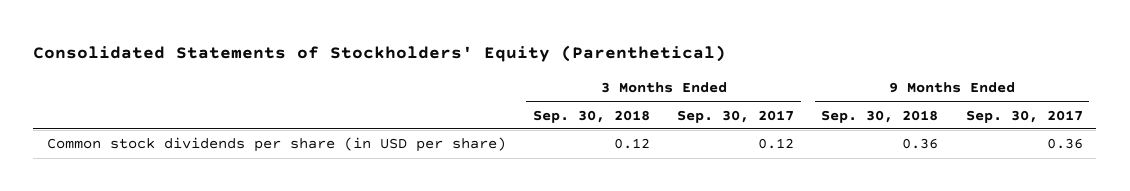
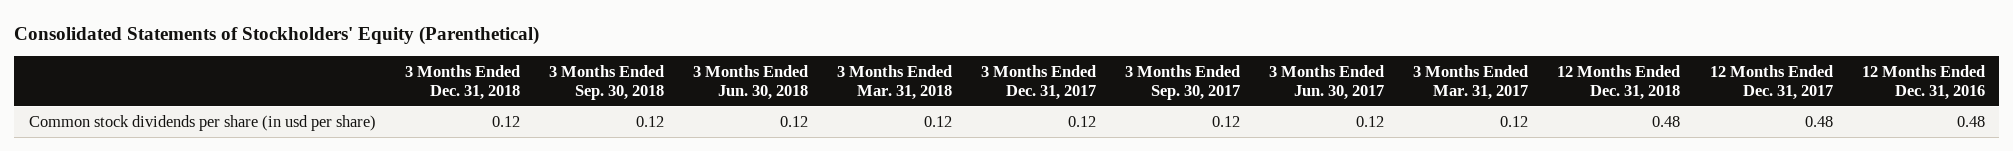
- | 3 Months Ended Sep. 30, 2018 | 3 Months Ended Sep. 30, 2017 | 9 Months Ended Sep. 30, 2018 | 9 Months Ended Sep. 30, 2017
+ | 3 Months Ended Dec. 31, 2018 | 3 Months Ended Sep. 30, 2018 | 3 Months Ended Jun. 30, 2018 | 3 Months Ended Mar. 31, 2018 | 3 Months Ended Dec. 31, 2017 | 3 Months Ended Sep. 30, 2017 | 3 Months Ended Jun. 30, 2017 | 3 Months Ended Mar. 31, 2017 | 12 Months Ended Dec. 31, 2018 | 12 Months Ended Dec. 31, 2017 | 12 Months Ended Dec. 31, 2016
- Common stock dividends per share (in USD per share) | 0.12 | 0.12 | 0.36 | 0.36
+ Common stock dividends per share (in usd per share) | 0.12 | 0.12 | 0.12 | 0.12 | 0.12 | 0.12 | 0.12 | 0.12 | 0.48 | 0.48 | 0.48

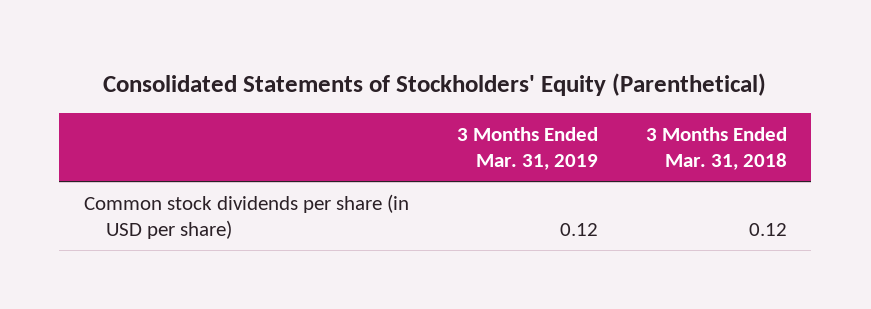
- | 3 Months Ended Dec. 31, 2018 | 3 Months Ended Sep. 30, 2018 | 3 Months Ended Jun. 30, 2018 | 3 Months Ended Mar. 31, 2018 | 3 Months Ended Dec. 31, 2017 | 3 Months Ended Sep. 30, 2017 | 3 Months Ended Jun. 30, 2017 | 3 Months Ended Mar. 31, 2017 | 12 Months Ended Dec. 31, 2018 | 12 Months Ended Dec. 31, 2017 | 12 Months Ended Dec. 31, 2016
+ | 3 Months Ended Mar. 31, 2019 | 3 Months Ended Mar. 31, 2018
- Common stock dividends per share (in usd per share) | 0.12 | 0.12 | 0.12 | 0.12 | 0.12 | 0.12 | 0.12 | 0.12 | 0.48 | 0.48 | 0.48
+ Common stock dividends per share (in USD per share) | 0.12 | 0.12

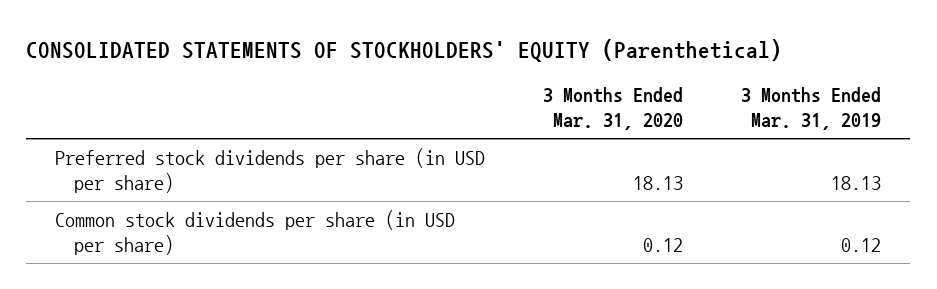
- Consolidated Statements of Stockholders' Equity (Parenthetical)
+ CONSOLIDATED STATEMENTS OF STOCKHOLDERS' EQUITY (Parenthetical)
- | 3 Months Ended Mar. 31, 2019 | 3 Months Ended Mar. 31, 2018
+ | 3 Months Ended Mar. 31, 2020 | 3 Months Ended Mar. 31, 2019
+ Preferred stock dividends per share (in USD per share) | 18.13 | 18.13

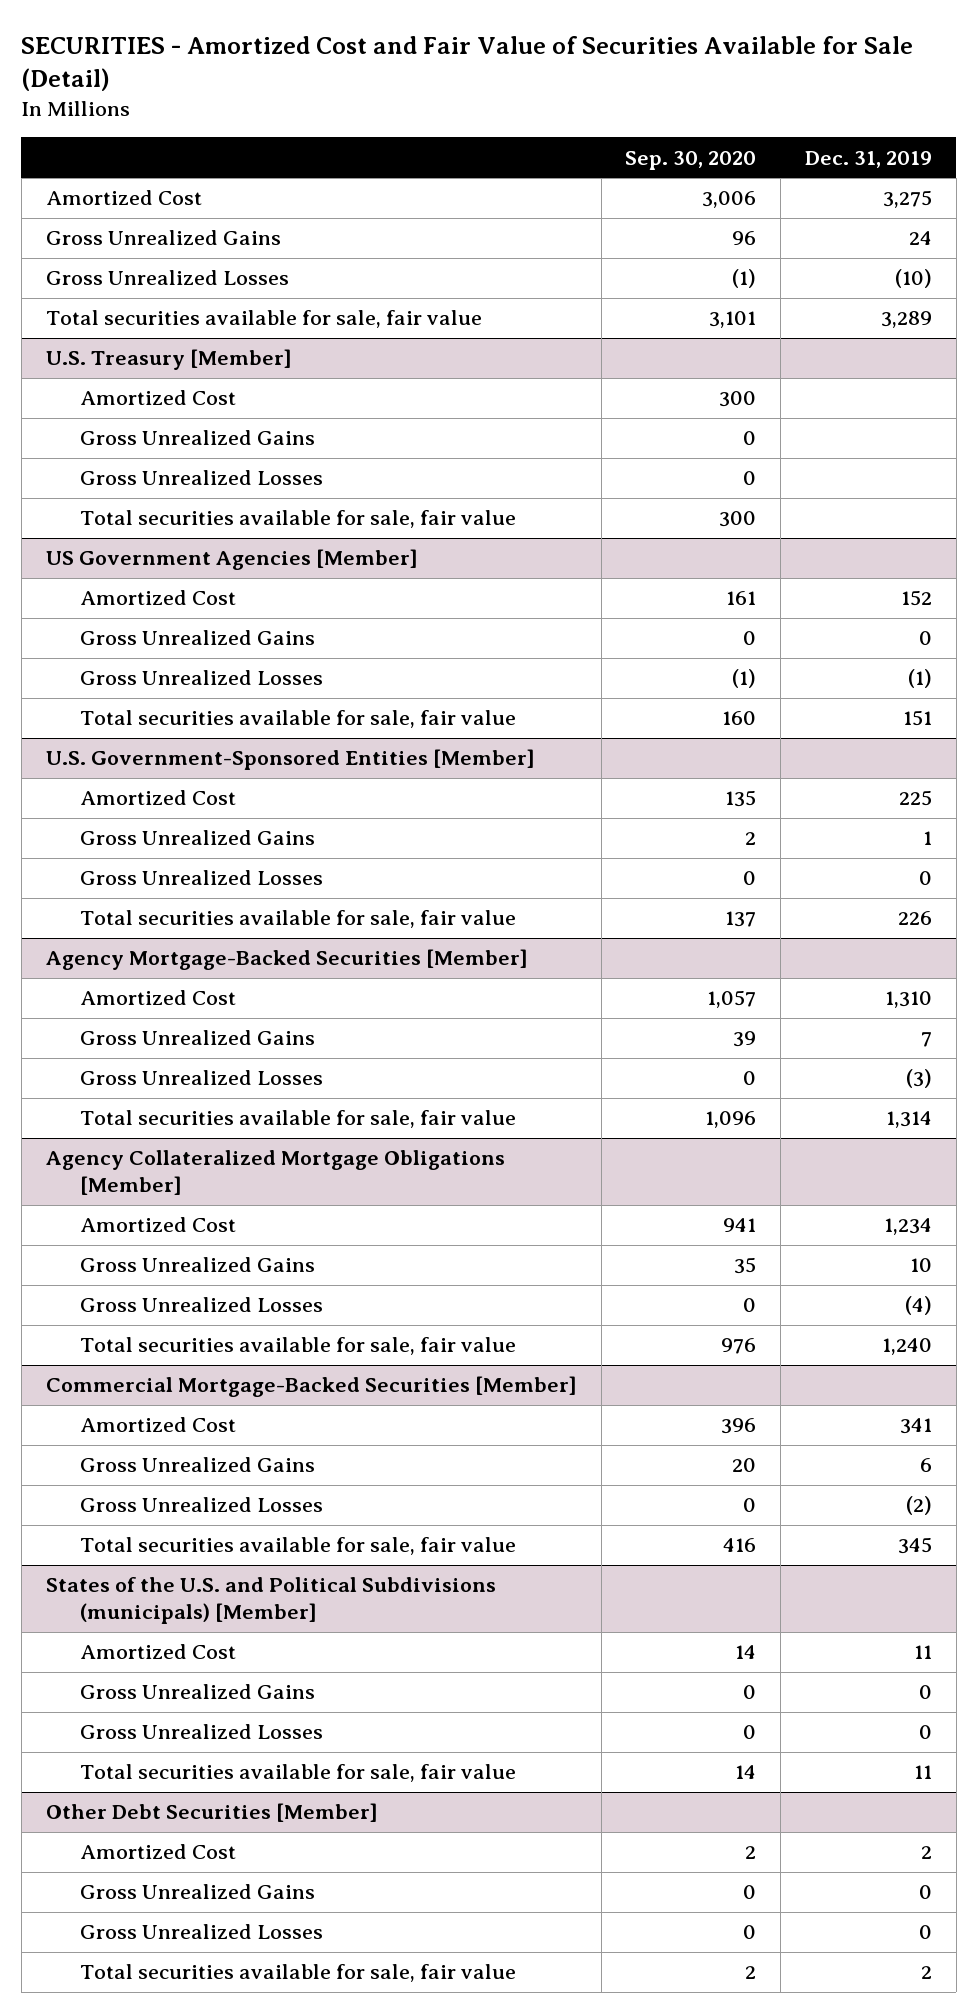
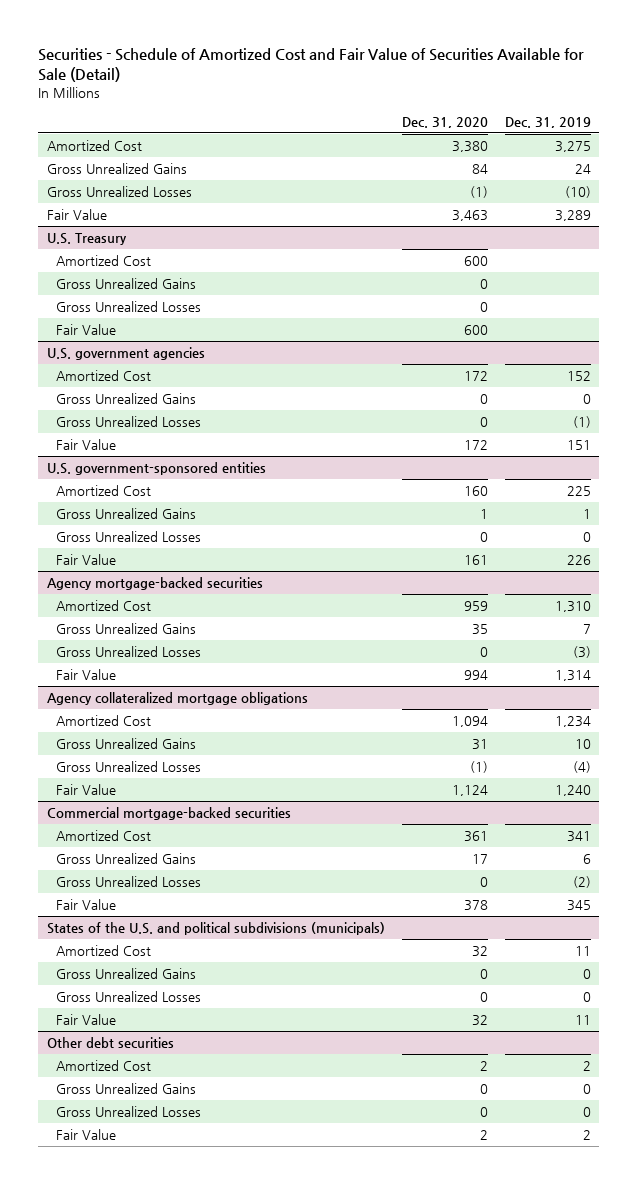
- SECURITIES - Amortized Cost and Fair Value of Securities Available for Sale (Detail)
+ Securities - Schedule of Amortized Cost and Fair Value of Securities Available for Sale (Detail)
- | Sep. 30, 2020 | Dec. 31, 2019
+ | Dec. 31, 2020 | Dec. 31, 2019
- Total securities available for sale, fair value | 3,101 | 3,289
- U.S. Treasury [Member]
+ Fair Value | 3,463 | 3,289
+ U.S. Treasury
- Total securities available for sale, fair value | 300 |
- US Government Agencies [Member]
+ Fair Value | 600 |
+ U.S. government agencies
- Total securities available for sale, fair value | 160 | 151
- U.S. Government-Sponsored Entities [Member]
+ Fair Value | 172 | 151
+ U.S. government-sponsored entities
- Total securities available for sale, fair value | 137 | 226
- Agency Mortgage-Backed Securities [Member]
+ Fair Value | 161 | 226
+ Agency mortgage-backed securities
- Total securities available for sale, fair value | 1,096 | 1,314
- Agency Collateralized Mortgage Obligations [Member]
+ Fair Value | 994 | 1,314
+ Agency collateralized mortgage obligations
- Total securities available for sale, fair value | 976 | 1,240
- Commercial Mortgage-Backed Securities [Member]
+ Fair Value | 1,124 | 1,240
+ Commercial mortgage-backed securities
- Total securities available for sale, fair value | 416 | 345
- States of the U.S. and Political Subdivisions (municipals) [Member]
+ Fair Value | 378 | 345
+ States of the U.S. and political subdivisions (municipals)
- Total securities available for sale, fair value | 14 | 11
- Other Debt Securities [Member]
+ Fair Value | 32 | 11
+ Other debt securities
- Total securities available for sale, fair value | 2 | 2
+ Fair Value | 2 | 2

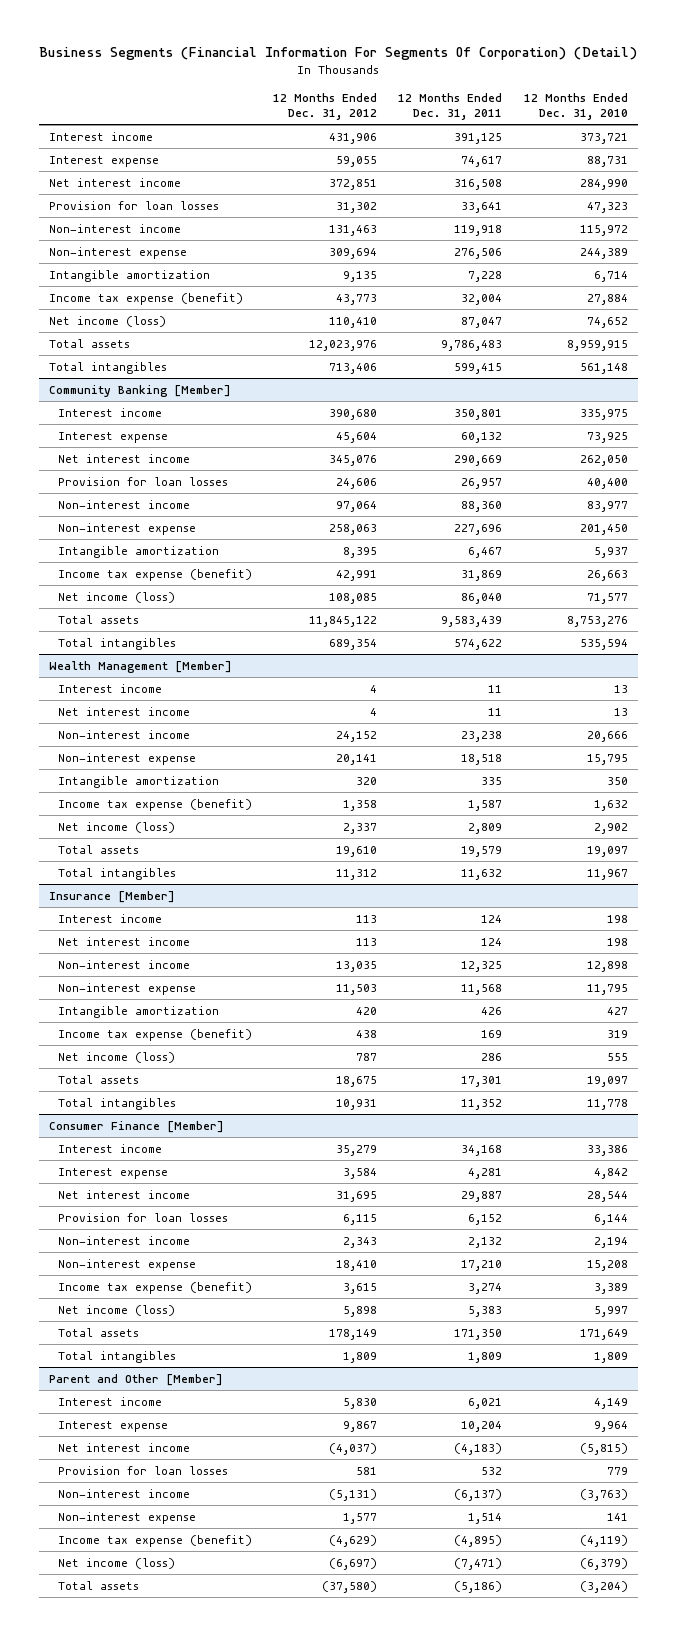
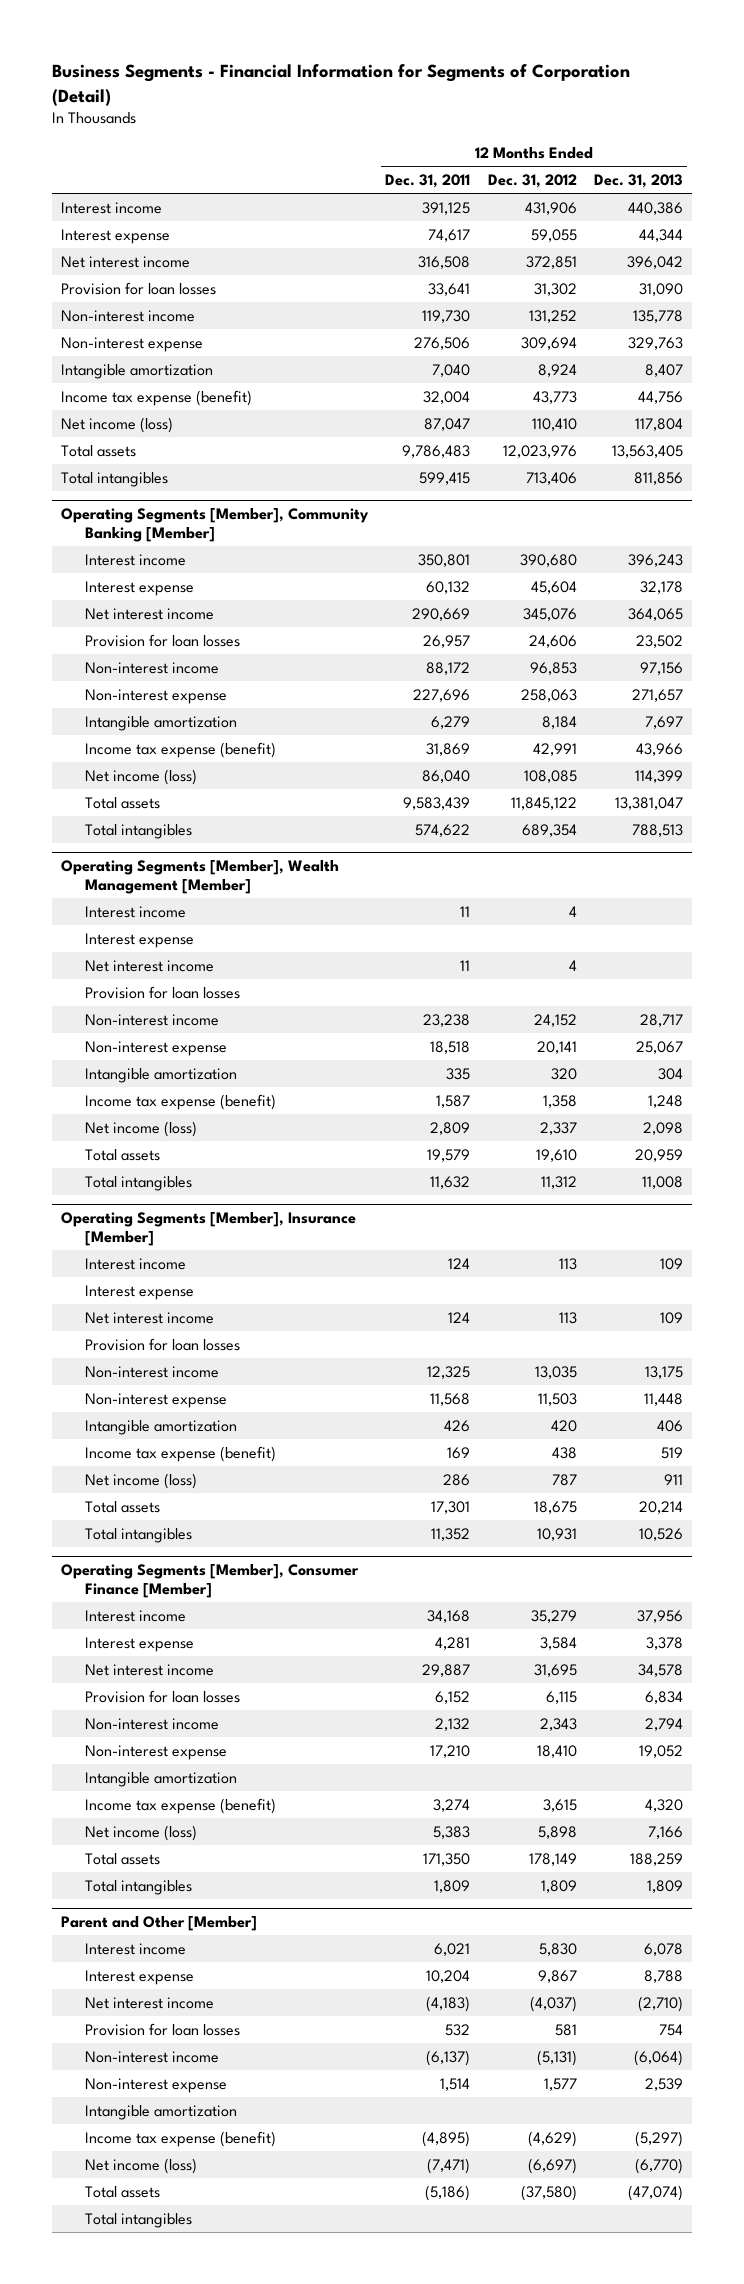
- Business Segments (Financial Information For Segments Of Corporation) (Detail)
+ Business Segments - Financial Information for Segments of Corporation (Detail)
- | 12 Months Ended Dec. 31, 2012 | 12 Months Ended Dec. 31, 2011 | 12 Months Ended Dec. 31, 2010
+ | 12 Months Ended Dec. 31, 2011 | 12 Months Ended Dec. 31, 2012 | 12 Months Ended Dec. 31, 2013
- Non-interest income | 131,463 | 119,918 | 115,972
+ Non-interest income | 119,730 | 131,252 | 135,778
- Intangible amortization | 9,135 | 7,228 | 6,714
+ Intangible amortization | 7,040 | 8,924 | 8,407
- Community Banking [Member]
+ Operating Segments [Member], Community Banking [Member]
- Non-interest income | 97,064 | 88,360 | 83,977
+ Non-interest income | 88,172 | 96,853 | 97,156
- Intangible amortization | 8,395 | 6,467 | 5,937
+ Intangible amortization | 6,279 | 8,184 | 7,697
- Wealth Management [Member]
+ Operating Segments [Member], Wealth Management [Member]
+ Interest expense
+ Provision for loan losses
- Insurance [Member]
+ Operating Segments [Member], Insurance [Member]
+ Interest expense
+ Provision for loan losses
- Consumer Finance [Member]
+ Operating Segments [Member], Consumer Finance [Member]
+ Intangible amortization
@ Parent and Other [Member]
+ Intangible amortization
+ Total intangibles

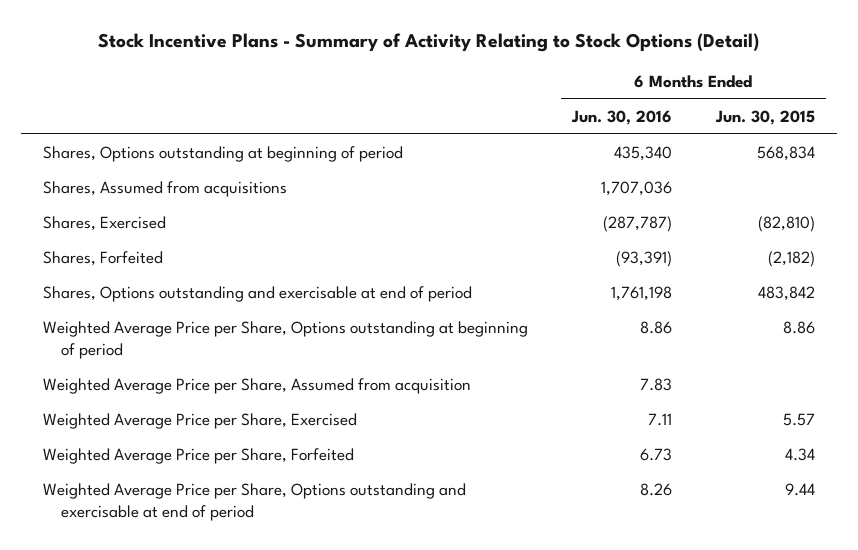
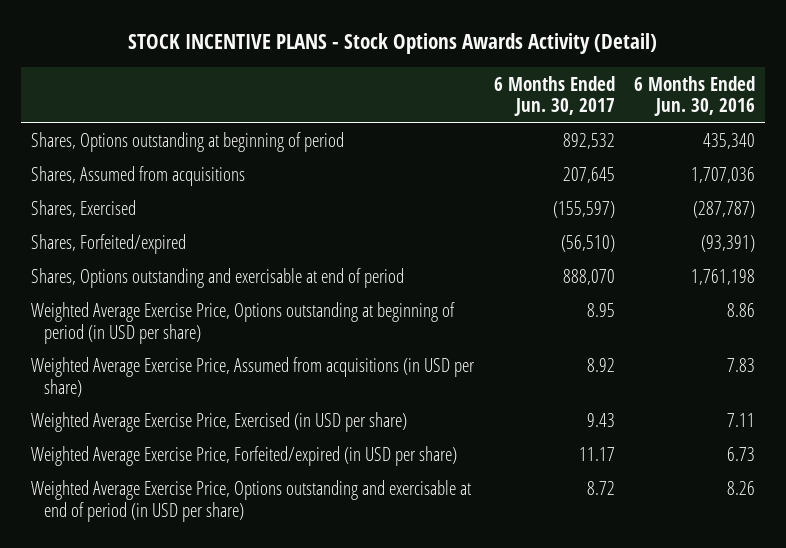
- Stock Incentive Plans - Summary of Activity Relating to Stock Options (Detail)
+ STOCK INCENTIVE PLANS - Stock Options Awards Activity (Detail)
- | 6 Months Ended Jun. 30, 2016 | 6 Months Ended Jun. 30, 2015
+ | 6 Months Ended Jun. 30, 2017 | 6 Months Ended Jun. 30, 2016
- Shares, Forfeited | (93,391) | (2,182)
+ Shares, Forfeited/expired | (56,510) | (93,391)
- Weighted Average Price per Share, Options outstanding at beginning of period | 8.86 | 8.86
- Weighted Average Price per Share, Assumed from acquisition | 7.83 |
- Weighted Average Price per Share, Exercised | 7.11 | 5.57
- Weighted Average Price per Share, Forfeited | 6.73 | 4.34
- Weighted Average Price per Share, Options outstanding and exercisable at end of period | 8.26 | 9.44
+ Weighted Average Exercise Price, Options outstanding at beginning of period (in USD per share) | 8.95 | 8.86
+ Weighted Average Exercise Price, Assumed from acquisitions (in USD per share) | 8.92 | 7.83
+ Weighted Average Exercise Price, Exercised (in USD per share) | 9.43 | 7.11
+ Weighted Average Exercise Price, Forfeited/expired (in USD per share) | 11.17 | 6.73
+ Weighted Average Exercise Price, Options outstanding and exercisable at end of period (in USD per share) | 8.72 | 8.26

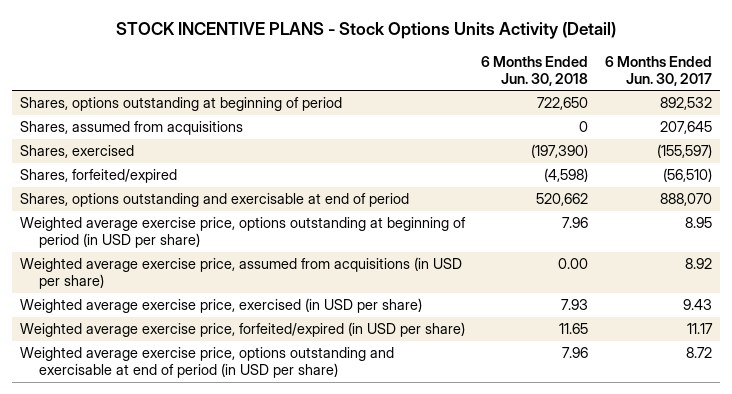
- STOCK INCENTIVE PLANS - Stock Options Awards Activity (Detail)
+ STOCK INCENTIVE PLANS - Stock Options Units Activity (Detail)
- | 6 Months Ended Jun. 30, 2017 | 6 Months Ended Jun. 30, 2016
+ | 6 Months Ended Jun. 30, 2018 | 6 Months Ended Jun. 30, 2017
- Shares, Options outstanding at beginning of period | 892,532 | 435,340
- Shares, Assumed from acquisitions | 207,645 | 1,707,036
- Shares, Exercised | (155,597) | (287,787)
- Shares, Forfeited/expired | (56,510) | (93,391)
- Shares, Options outstanding and exercisable at end of period | 888,070 | 1,761,198
- Weighted Average Exercise Price, Options outstanding at beginning of period (in USD per share) | 8.95 | 8.86
- Weighted Average Exercise Price, Assumed from acquisitions (in USD per share) | 8.92 | 7.83
- Weighted Average Exercise Price, Exercised (in USD per share) | 9.43 | 7.11
- Weighted Average Exercise Price, Forfeited/expired (in USD per share) | 11.17 | 6.73
- Weighted Average Exercise Price, Options outstanding and exercisable at end of period (in USD per share) | 8.72 | 8.26
+ Shares, options outstanding at beginning of period | 722,650 | 892,532
+ Shares, assumed from acquisitions | 0 | 207,645
+ Shares, exercised | (197,390) | (155,597)
+ Shares, forfeited/expired | (4,598) | (56,510)
+ Shares, options outstanding and exercisable at end of period | 520,662 | 888,070
+ Weighted average exercise price, options outstanding at beginning of period (in USD per share) | 7.96 | 8.95
+ Weighted average exercise price, assumed from acquisitions (in USD per share) | 0.00 | 8.92
+ Weighted average exercise price, exercised (in USD per share) | 7.93 | 9.43
+ Weighted average exercise price, forfeited/expired (in USD per share) | 11.65 | 11.17
+ Weighted average exercise price, options outstanding and exercisable at end of period (in USD per share) | 7.96 | 8.72

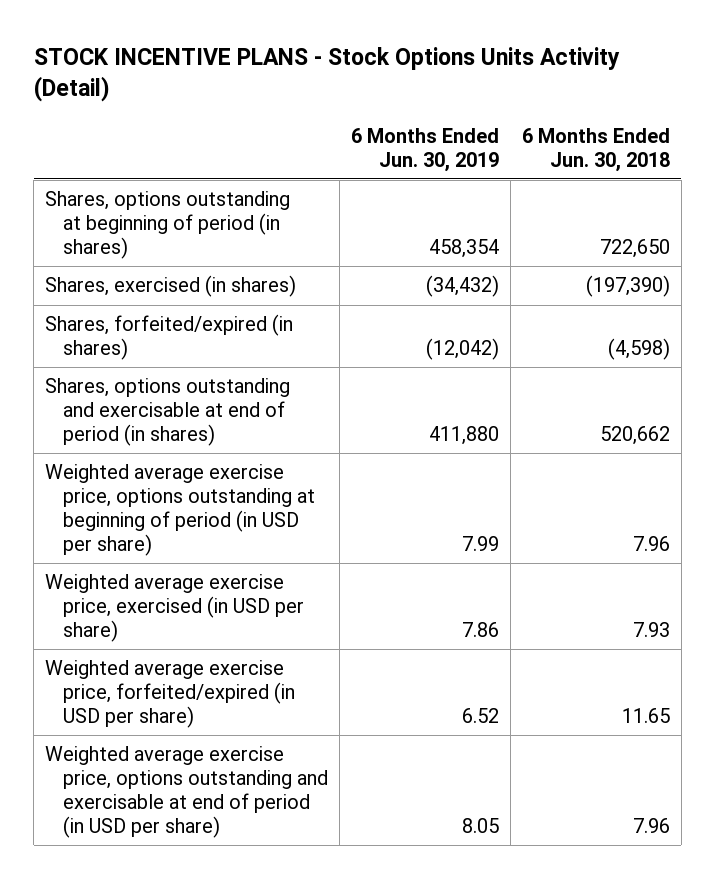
- | 6 Months Ended Jun. 30, 2018 | 6 Months Ended Jun. 30, 2017
+ | 6 Months Ended Jun. 30, 2019 | 6 Months Ended Jun. 30, 2018
- Shares, options outstanding at beginning of period | 722,650 | 892,532
- Shares, assumed from acquisitions | 0 | 207,645
- Shares, exercised | (197,390) | (155,597)
- Shares, forfeited/expired | (4,598) | (56,510)
- Shares, options outstanding and exercisable at end of period | 520,662 | 888,070
+ Shares, options outstanding at beginning of period (in shares) | 458,354 | 722,650
+ Shares, exercised (in shares) | (34,432) | (197,390)
+ Shares, forfeited/expired (in shares) | (12,042) | (4,598)
+ Shares, options outstanding and exercisable at end of period (in shares) | 411,880 | 520,662
- Weighted average exercise price, assumed from acquisitions (in USD per share) | 0.00 | 8.92

